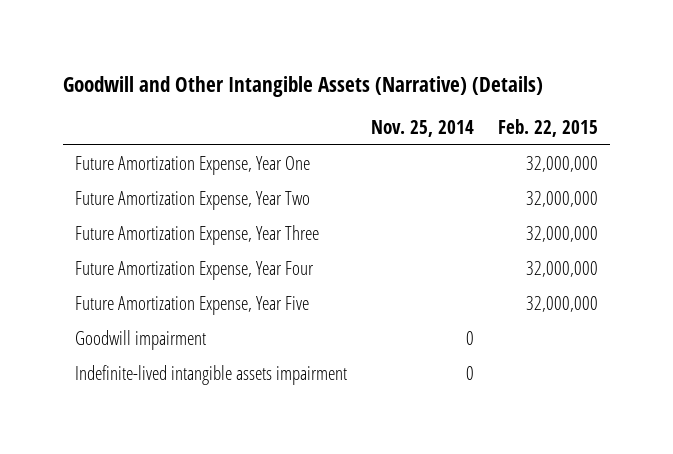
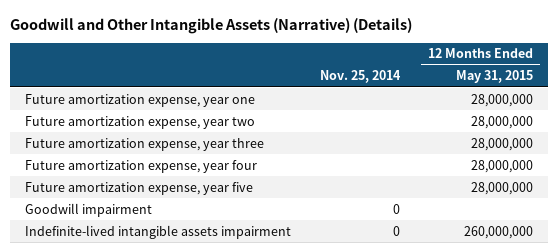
- | Nov. 25, 2014 | Feb. 22, 2015
+ | Nov. 25, 2014 | 12 Months Ended May 31, 2015
- Future Amortization Expense, Year One | | 32,000,000
- Future Amortization Expense, Year Two | | 32,000,000
- Future Amortization Expense, Year Three | | 32,000,000
- Future Amortization Expense, Year Four | | 32,000,000
- Future Amortization Expense, Year Five | | 32,000,000
+ Future amortization expense, year one | | 28,000,000
+ Future amortization expense, year two | | 28,000,000
+ Future amortization expense, year three | | 28,000,000
+ Future amortization expense, year four | | 28,000,000
+ Future amortization expense, year five | | 28,000,000

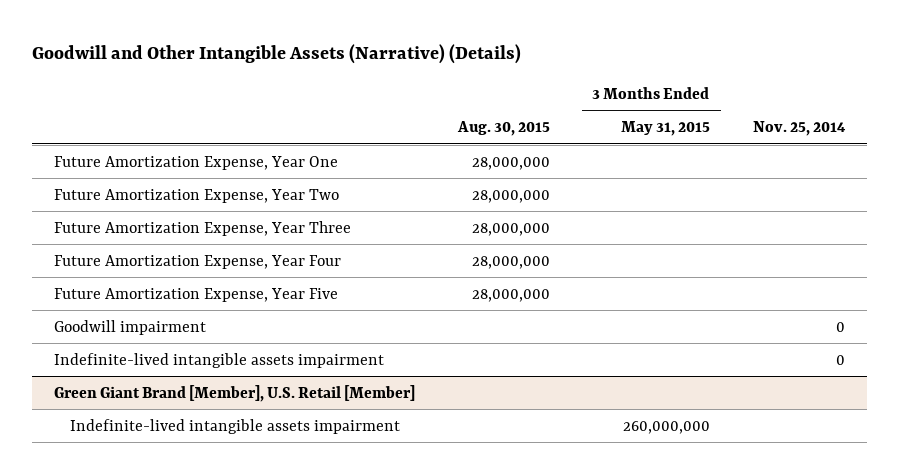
- | Nov. 25, 2014 | 12 Months Ended May 31, 2015
+ | Aug. 30, 2015 | 3 Months Ended May 31, 2015 | Nov. 25, 2014
- Future amortization expense, year one | | 28,000,000
- Future amortization expense, year two | | 28,000,000
- Future amortization expense, year three | | 28,000,000
- Future amortization expense, year four | | 28,000,000
- Future amortization expense, year five | | 28,000,000
+ Future Amortization Expense, Year One | 28,000,000 | |
+ Future Amortization Expense, Year Two | 28,000,000 | |
+ Future Amortization Expense, Year Three | 28,000,000 | |
+ Future Amortization Expense, Year Four | 28,000,000 | |
+ Future Amortization Expense, Year Five | 28,000,000 | |
+ Green Giant Brand [Member], U.S. Retail [Member]
+ Indefinite-lived intangible assets impairment | | 260,000,000 |

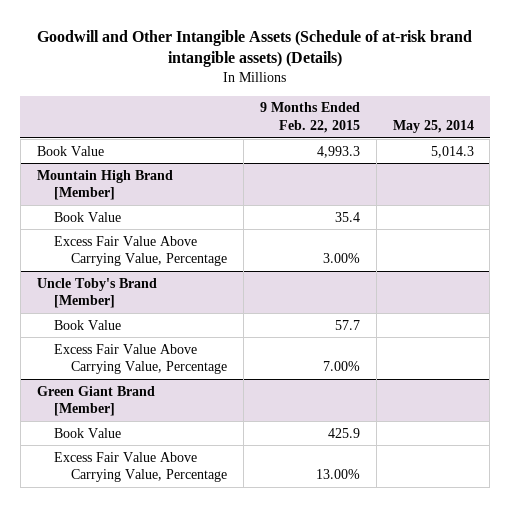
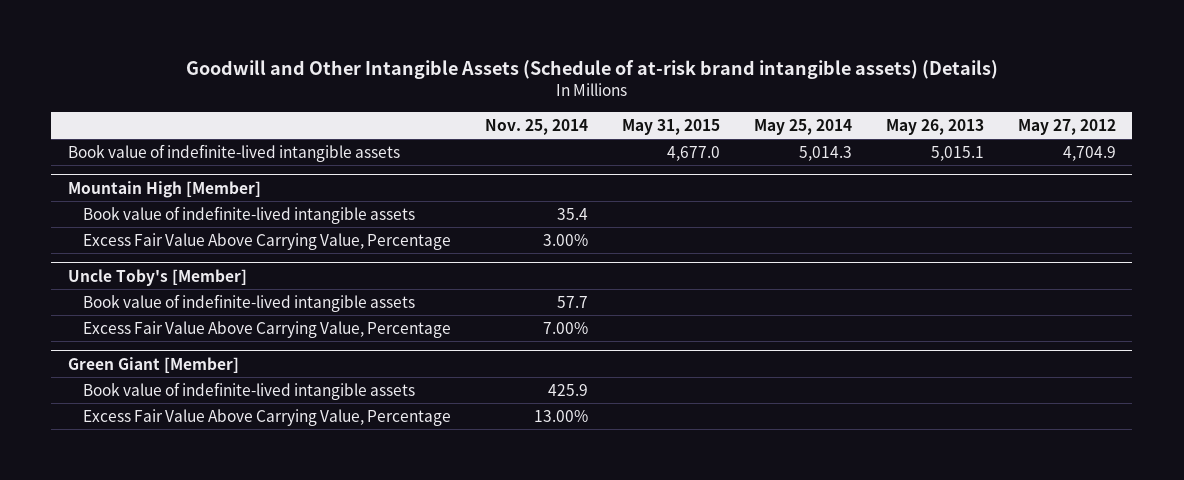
- | 9 Months Ended Feb. 22, 2015 | May 25, 2014
+ | Nov. 25, 2014 | May 31, 2015 | May 25, 2014 | May 26, 2013 | May 27, 2012
- Book Value | 4,993.3 | 5,014.3
- Mountain High Brand [Member]
- Book Value | 35.4 |
+ Book value of indefinite-lived intangible assets | | 4,677.0 | 5,014.3 | 5,015.1 | 4,704.9
+ Mountain High [Member]
+ Book value of indefinite-lived intangible assets | 35.4 | | | |
- Uncle Toby's Brand [Member]
- Book Value | 57.7 |
+ Uncle Toby's [Member]
+ Book value of indefinite-lived intangible assets | 57.7 | | | |
- Green Giant Brand [Member]
- Book Value | 425.9 |
+ Green Giant [Member]
+ Book value of indefinite-lived intangible assets | 425.9 | | | |

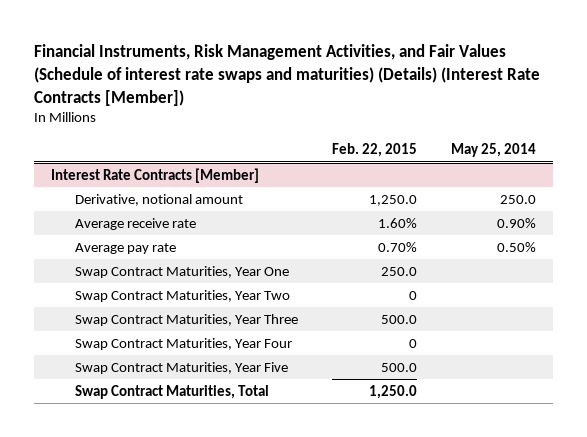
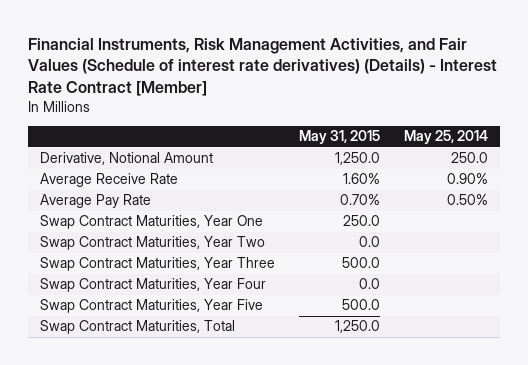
- Financial Instruments, Risk Management Activities, and Fair Values (Schedule of interest rate swaps and maturities) (Details) (Interest Rate Contracts [Member])
+ Financial Instruments, Risk Management Activities, and Fair Values (Schedule of interest rate derivatives) (Details) - Interest Rate Contract [Member]
- | Feb. 22, 2015 | May 25, 2014
+ | May 31, 2015 | May 25, 2014
- Interest Rate Contracts [Member]
- Derivative, notional amount | 1,250.0 | 250.0
- Average receive rate | 1.60% | 0.90%
- Average pay rate | 0.70% | 0.50%
- Swap Contract Maturities, Year One | 250.0 |
- Swap Contract Maturities, Year Two | 0 |
- Swap Contract Maturities, Year Three | 500.0 |
- Swap Contract Maturities, Year Four | 0 |
- Swap Contract Maturities, Year Five | 500.0 |
- Swap Contract Maturities, Total | 1,250.0 |
+ Derivative, Notional Amount | 1,250.0 | 250.0
+ Average Receive Rate | 1.60% | 0.90%
+ Average Pay Rate | 0.70% | 0.50%
+ Swap Contract Maturities, Year One | 250.0 |
+ Swap Contract Maturities, Year Two | 0.0 |
+ Swap Contract Maturities, Year Three | 500.0 |
+ Swap Contract Maturities, Year Four | 0.0 |
+ Swap Contract Maturities, Year Five | 500.0 |
+ Swap Contract Maturities, Total | 1,250.0 |

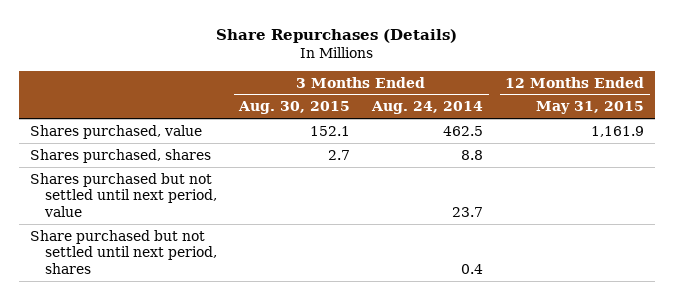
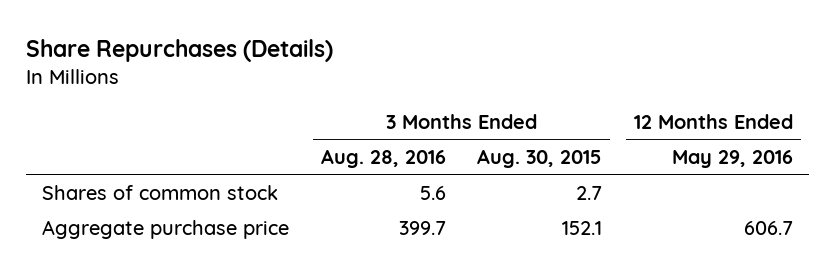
- | 3 Months Ended Aug. 30, 2015 | 3 Months Ended Aug. 24, 2014 | 12 Months Ended May 31, 2015
+ | 3 Months Ended Aug. 28, 2016 | 3 Months Ended Aug. 30, 2015 | 12 Months Ended May 29, 2016
- Shares purchased, value | 152.1 | 462.5 | 1,161.9
- Shares purchased, shares | 2.7 | 8.8 |
- Shares purchased but not settled until next period, value | | 23.7 |
- Share purchased but not settled until next period, shares | | 0.4 |
+ Shares of common stock | 5.6 | 2.7 |
+ Aggregate purchase price | 399.7 | 152.1 | 606.7

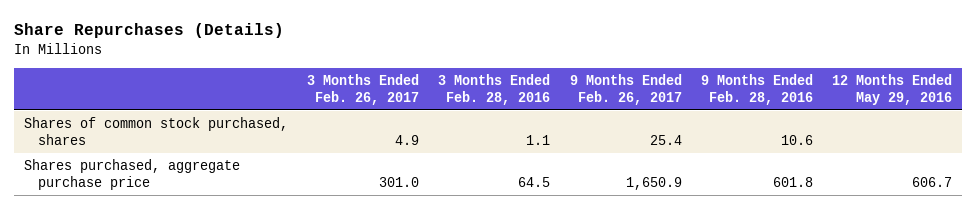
- | 3 Months Ended Aug. 28, 2016 | 3 Months Ended Aug. 30, 2015 | 12 Months Ended May 29, 2016
+ | 3 Months Ended Feb. 26, 2017 | 3 Months Ended Feb. 28, 2016 | 9 Months Ended Feb. 26, 2017 | 9 Months Ended Feb. 28, 2016 | 12 Months Ended May 29, 2016
- Shares of common stock | 5.6 | 2.7 |
- Aggregate purchase price | 399.7 | 152.1 | 606.7
+ Shares of common stock purchased, shares | 4.9 | 1.1 | 25.4 | 10.6 |
+ Shares purchased, aggregate purchase price | 301.0 | 64.5 | 1,650.9 | 601.8 | 606.7

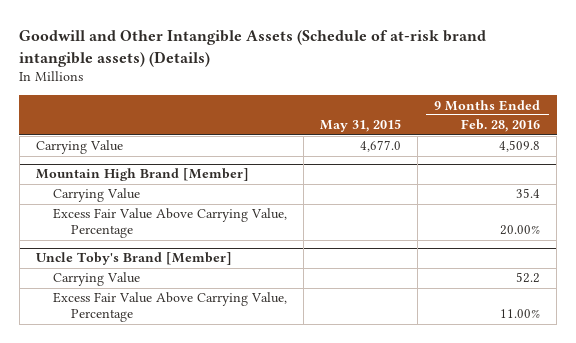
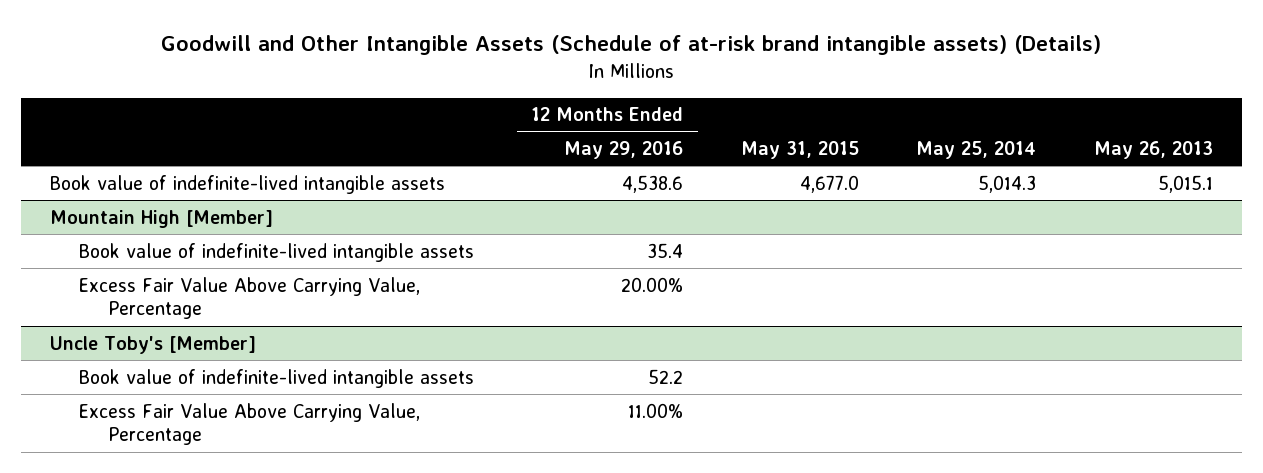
- | May 31, 2015 | 9 Months Ended Feb. 28, 2016
+ | 12 Months Ended May 29, 2016 | May 31, 2015 | May 25, 2014 | May 26, 2013
- Carrying Value | 4,677.0 | 4,509.8
- Mountain High Brand [Member]
- Carrying Value | | 35.4
+ Book value of indefinite-lived intangible assets | 4,538.6 | 4,677.0 | 5,014.3 | 5,015.1
+ Mountain High [Member]
+ Book value of indefinite-lived intangible assets | 35.4 | | |
- Uncle Toby's Brand [Member]
- Carrying Value | | 52.2
+ Uncle Toby's [Member]
+ Book value of indefinite-lived intangible assets | 52.2 | | |

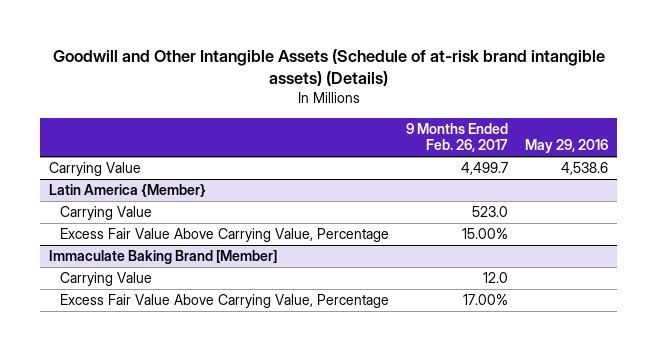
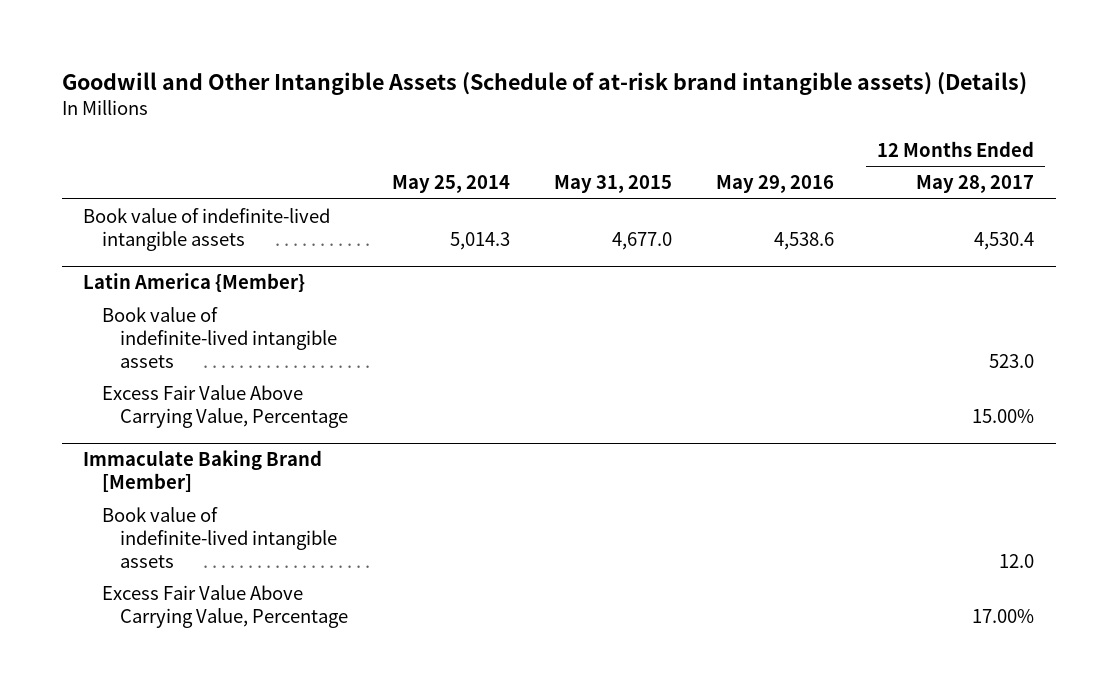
- | 9 Months Ended Feb. 26, 2017 | May 29, 2016
+ | May 25, 2014 | May 31, 2015 | May 29, 2016 | 12 Months Ended May 28, 2017
- Carrying Value | 4,499.7 | 4,538.6
+ Book value of indefinite-lived intangible assets | 5,014.3 | 4,677.0 | 4,538.6 | 4,530.4
@ Latin America {Member}
- Carrying Value | 523.0 |
+ Book value of indefinite-lived intangible assets | | | | 523.0
@ Immaculate Baking Brand [Member]
- Carrying Value | 12.0 |
+ Book value of indefinite-lived intangible assets | | | | 12.0

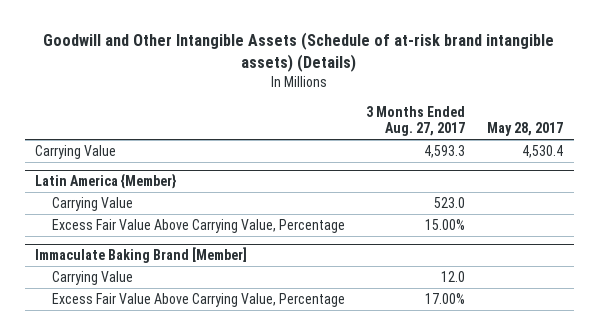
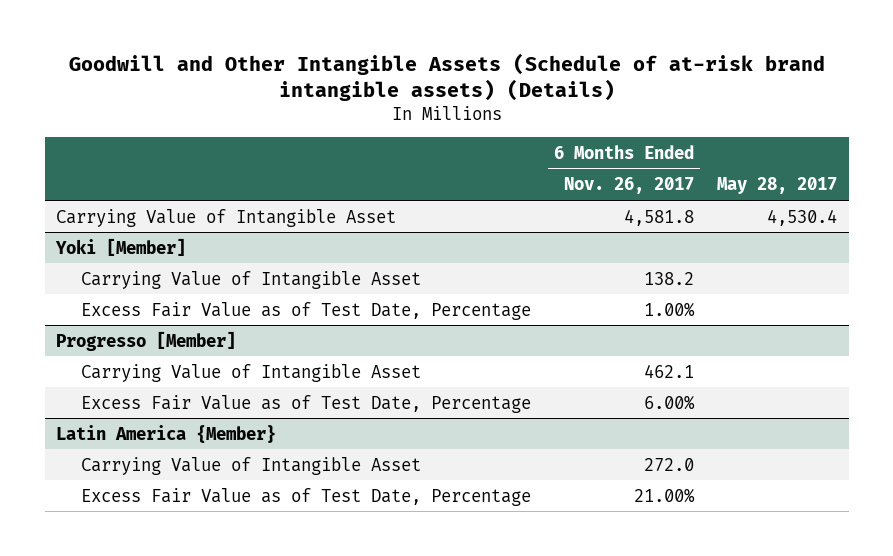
- | 3 Months Ended Aug. 27, 2017 | May 28, 2017
+ | 6 Months Ended Nov. 26, 2017 | May 28, 2017
- Carrying Value | 4,593.3 | 4,530.4
+ Carrying Value of Intangible Asset | 4,581.8 | 4,530.4
+ Yoki [Member]
+ Carrying Value of Intangible Asset | 138.2 |
+ Excess Fair Value as of Test Date, Percentage | 1.00% |
+ Progresso [Member]
+ Carrying Value of Intangible Asset | 462.1 |
+ Excess Fair Value as of Test Date, Percentage | 6.00% |
@ Latin America {Member}
- Carrying Value | 523.0 |
- Excess Fair Value Above Carrying Value, Percentage | 15.00% |
- Immaculate Baking Brand [Member]
- Carrying Value | 12.0 |
- Excess Fair Value Above Carrying Value, Percentage | 17.00% |
@ Latin America {Member}
+ Carrying Value of Intangible Asset | 272.0 |
+ Excess Fair Value as of Test Date, Percentage | 21.00% |

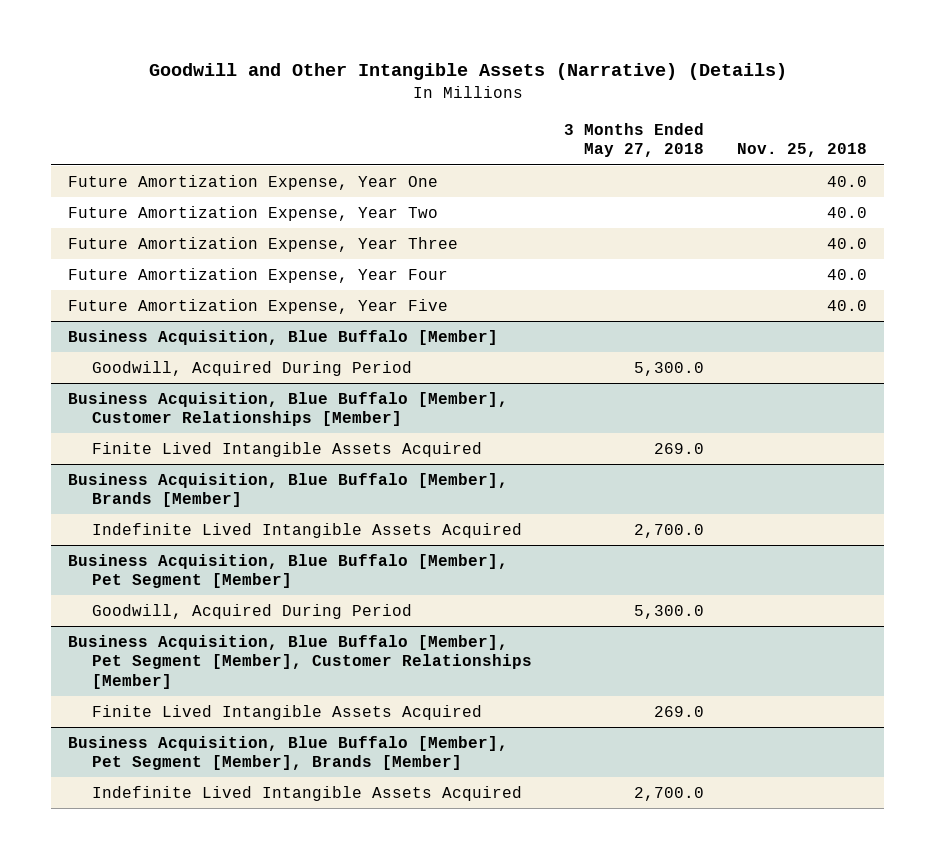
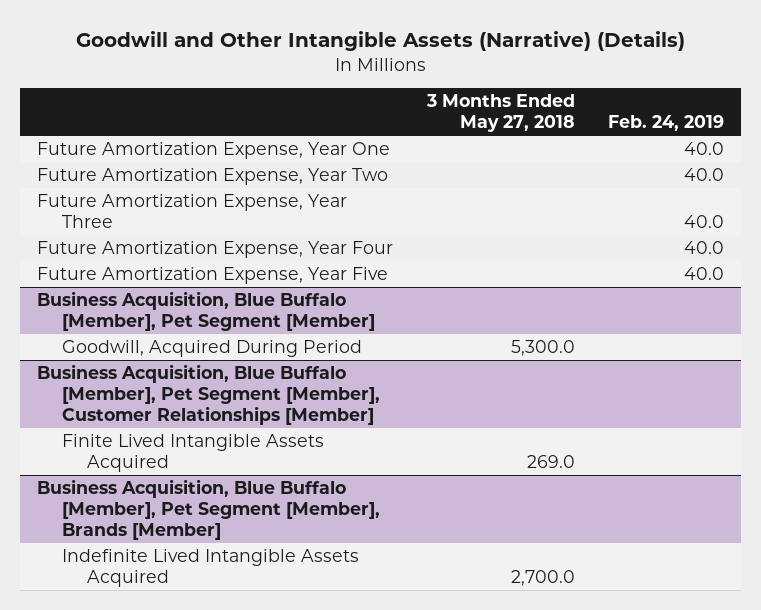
- | 3 Months Ended May 27, 2018 | Nov. 25, 2018
+ | 3 Months Ended May 27, 2018 | Feb. 24, 2019
- Business Acquisition, Blue Buffalo [Member]
- Goodwill, Acquired During Period | 5,300.0 |
- Business Acquisition, Blue Buffalo [Member], Customer Relationships [Member]
- Finite Lived Intangible Assets Acquired | 269.0 |
- Business Acquisition, Blue Buffalo [Member], Brands [Member]
- Indefinite Lived Intangible Assets Acquired | 2,700.0 |

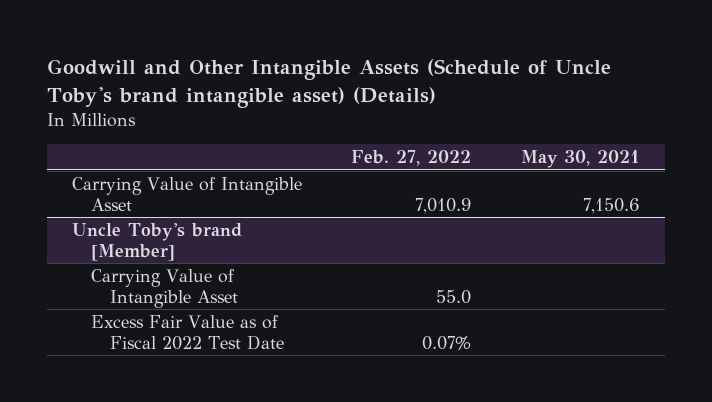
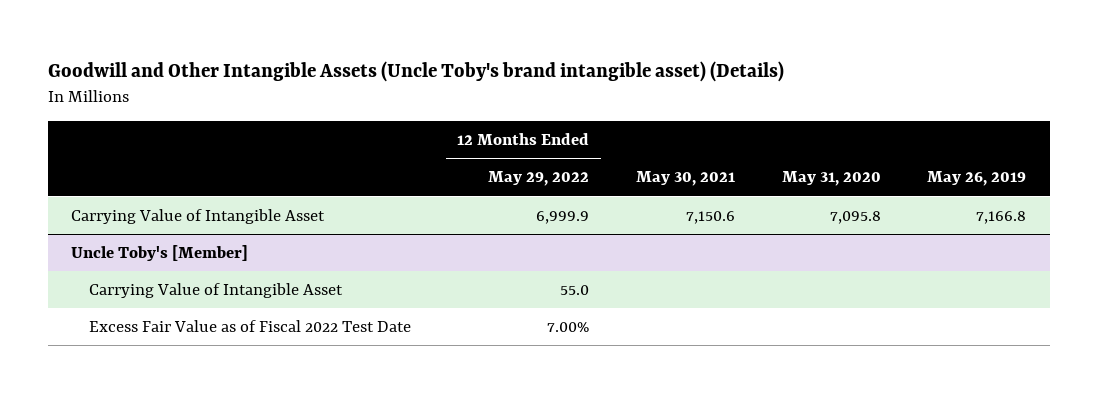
- Goodwill and Other Intangible Assets (Schedule of Uncle Toby's brand intangible asset) (Details)
+ Goodwill and Other Intangible Assets (Uncle Toby's brand intangible asset) (Details)
- | Feb. 27, 2022 | May 30, 2021
+ | 12 Months Ended May 29, 2022 | May 30, 2021 | May 31, 2020 | May 26, 2019
- Uncle Toby's brand [Member]
+ Uncle Toby's [Member]

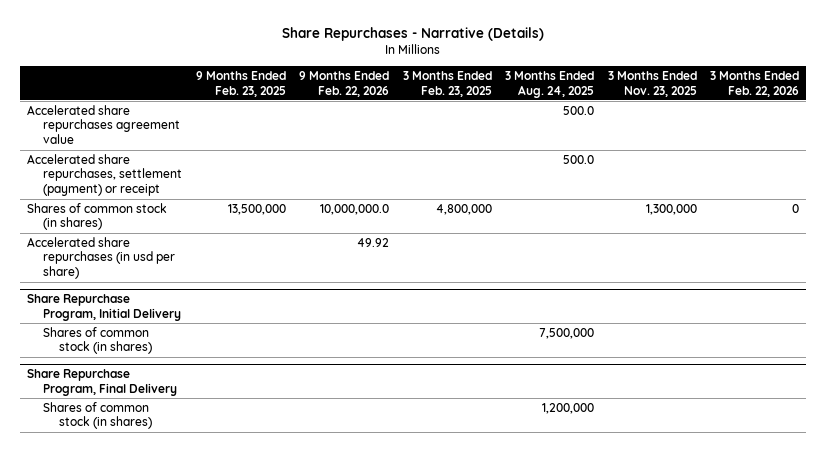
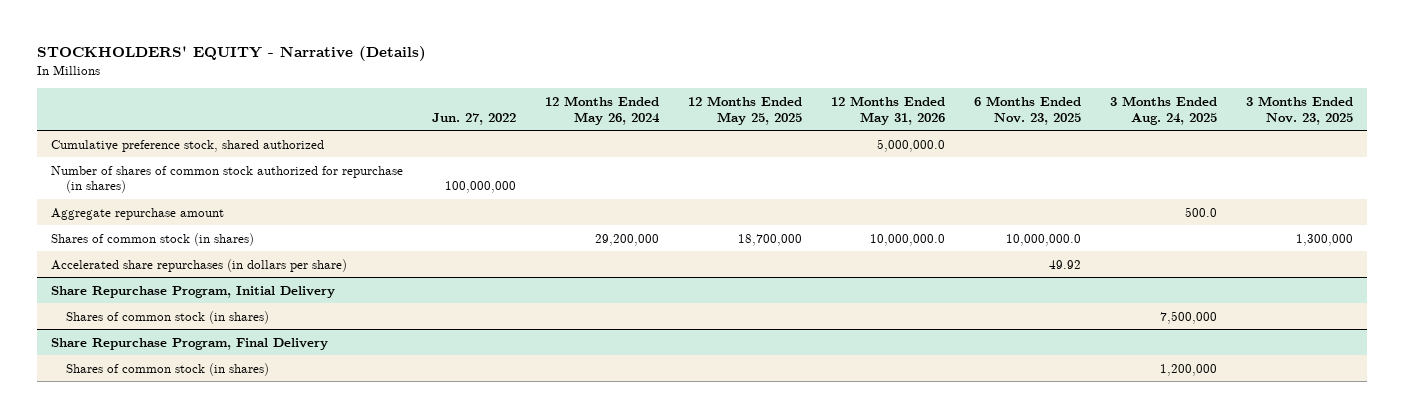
- Share Repurchases - Narrative (Details)
+ STOCKHOLDERS' EQUITY - Narrative (Details)
- | 9 Months Ended Feb. 23, 2025 | 9 Months Ended Feb. 22, 2026 | 3 Months Ended Feb. 23, 2025 | 3 Months Ended Aug. 24, 2025 | 3 Months Ended Nov. 23, 2025 | 3 Months Ended Feb. 22, 2026
+ | Jun. 27, 2022 | 12 Months Ended May 26, 2024 | 12 Months Ended May 25, 2025 | 12 Months Ended May 31, 2026 | 6 Months Ended Nov. 23, 2025 | 3 Months Ended Aug. 24, 2025 | 3 Months Ended Nov. 23, 2025
- Accelerated share repurchases agreement value | | | | 500.0 | |
- Accelerated share repurchases, settlement (payment) or receipt | | | | 500.0 | |
+ Cumulative preference stock, shared authorized | | | | 5,000,000.0 | | |
+ Number of shares of common stock authorized for repurchase (in shares) | 100,000,000 | | | | | |
+ Aggregate repurchase amount | | | | | | 500.0 |
- Accelerated share repurchases (in usd per share) | | 49.92 | | | |
+ Accelerated share repurchases (in dollars per share) | | | | | 49.92 | |

